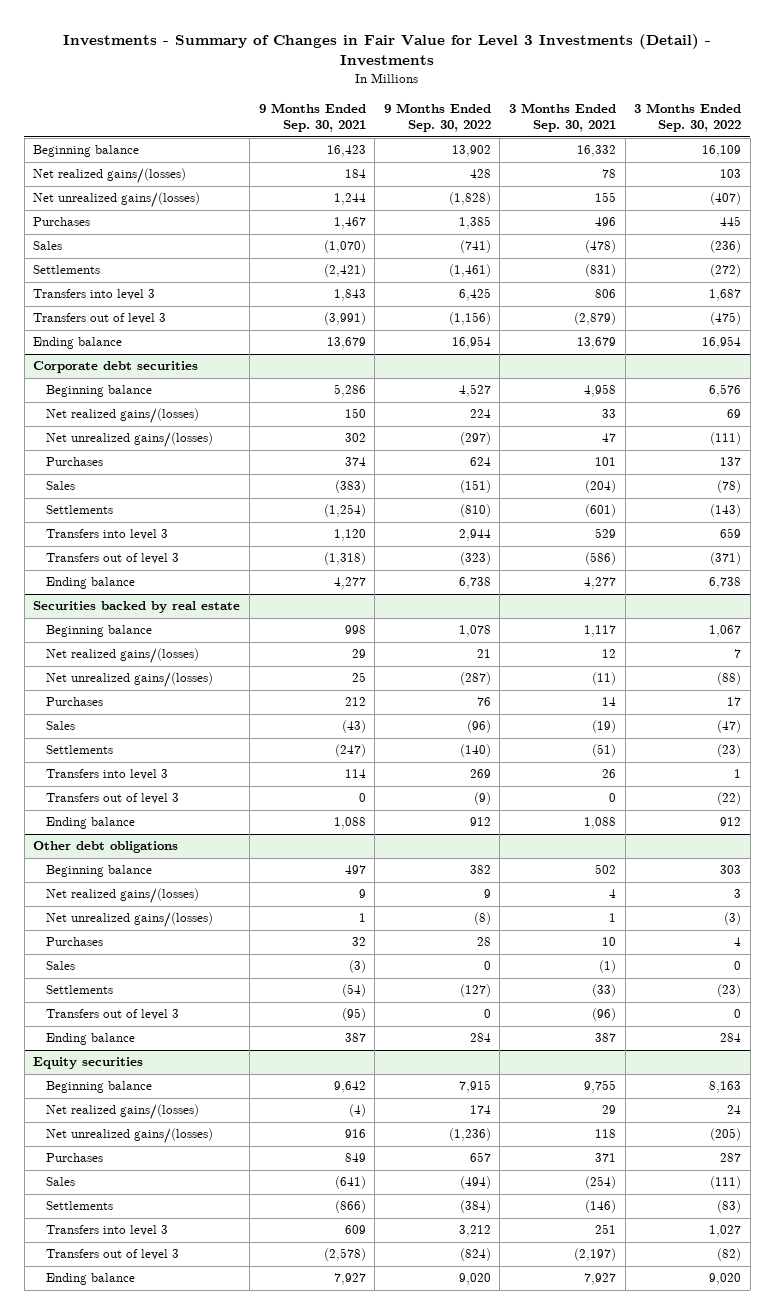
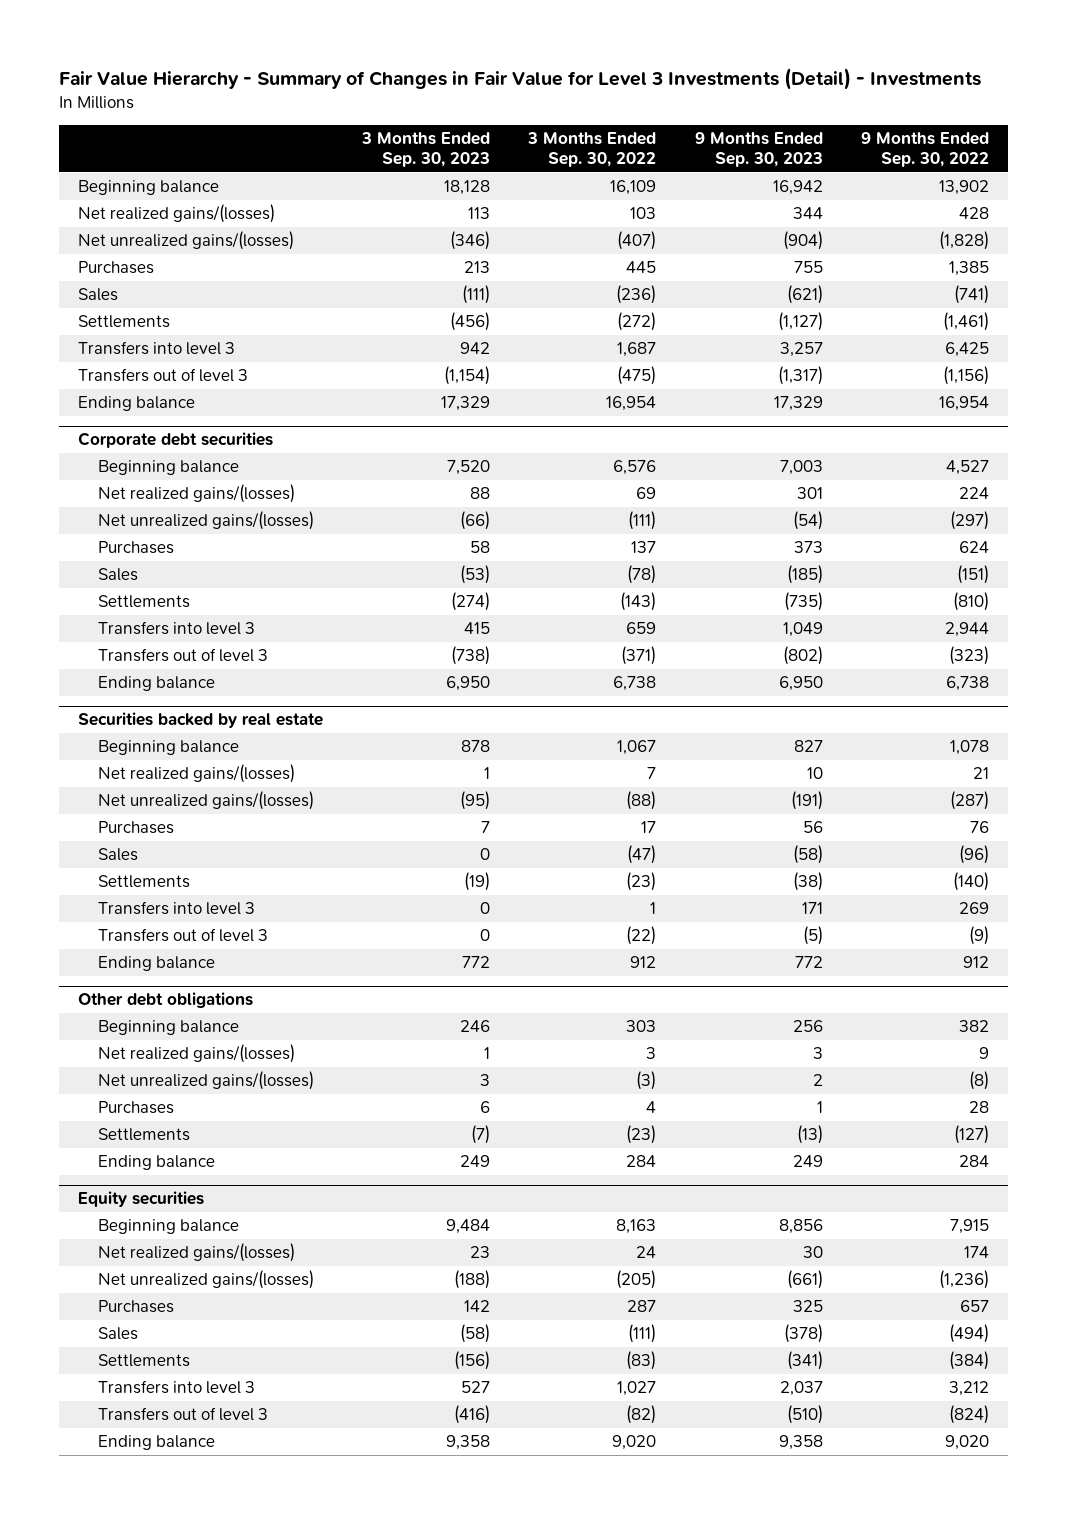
- Investments - Summary of Changes in Fair Value for Level 3 Investments (Detail) - Investments
+ Fair Value Hierarchy - Summary of Changes in Fair Value for Level 3 Investments (Detail) - Investments
- | 9 Months Ended Sep. 30, 2021 | 9 Months Ended Sep. 30, 2022 | 3 Months Ended Sep. 30, 2021 | 3 Months Ended Sep. 30, 2022
+ | 3 Months Ended Sep. 30, 2023 | 3 Months Ended Sep. 30, 2022 | 9 Months Ended Sep. 30, 2023 | 9 Months Ended Sep. 30, 2022
@ Other debt obligations
- Sales | (3) | 0 | (1) | 0
- Transfers out of level 3 | (95) | 0 | (96) | 0

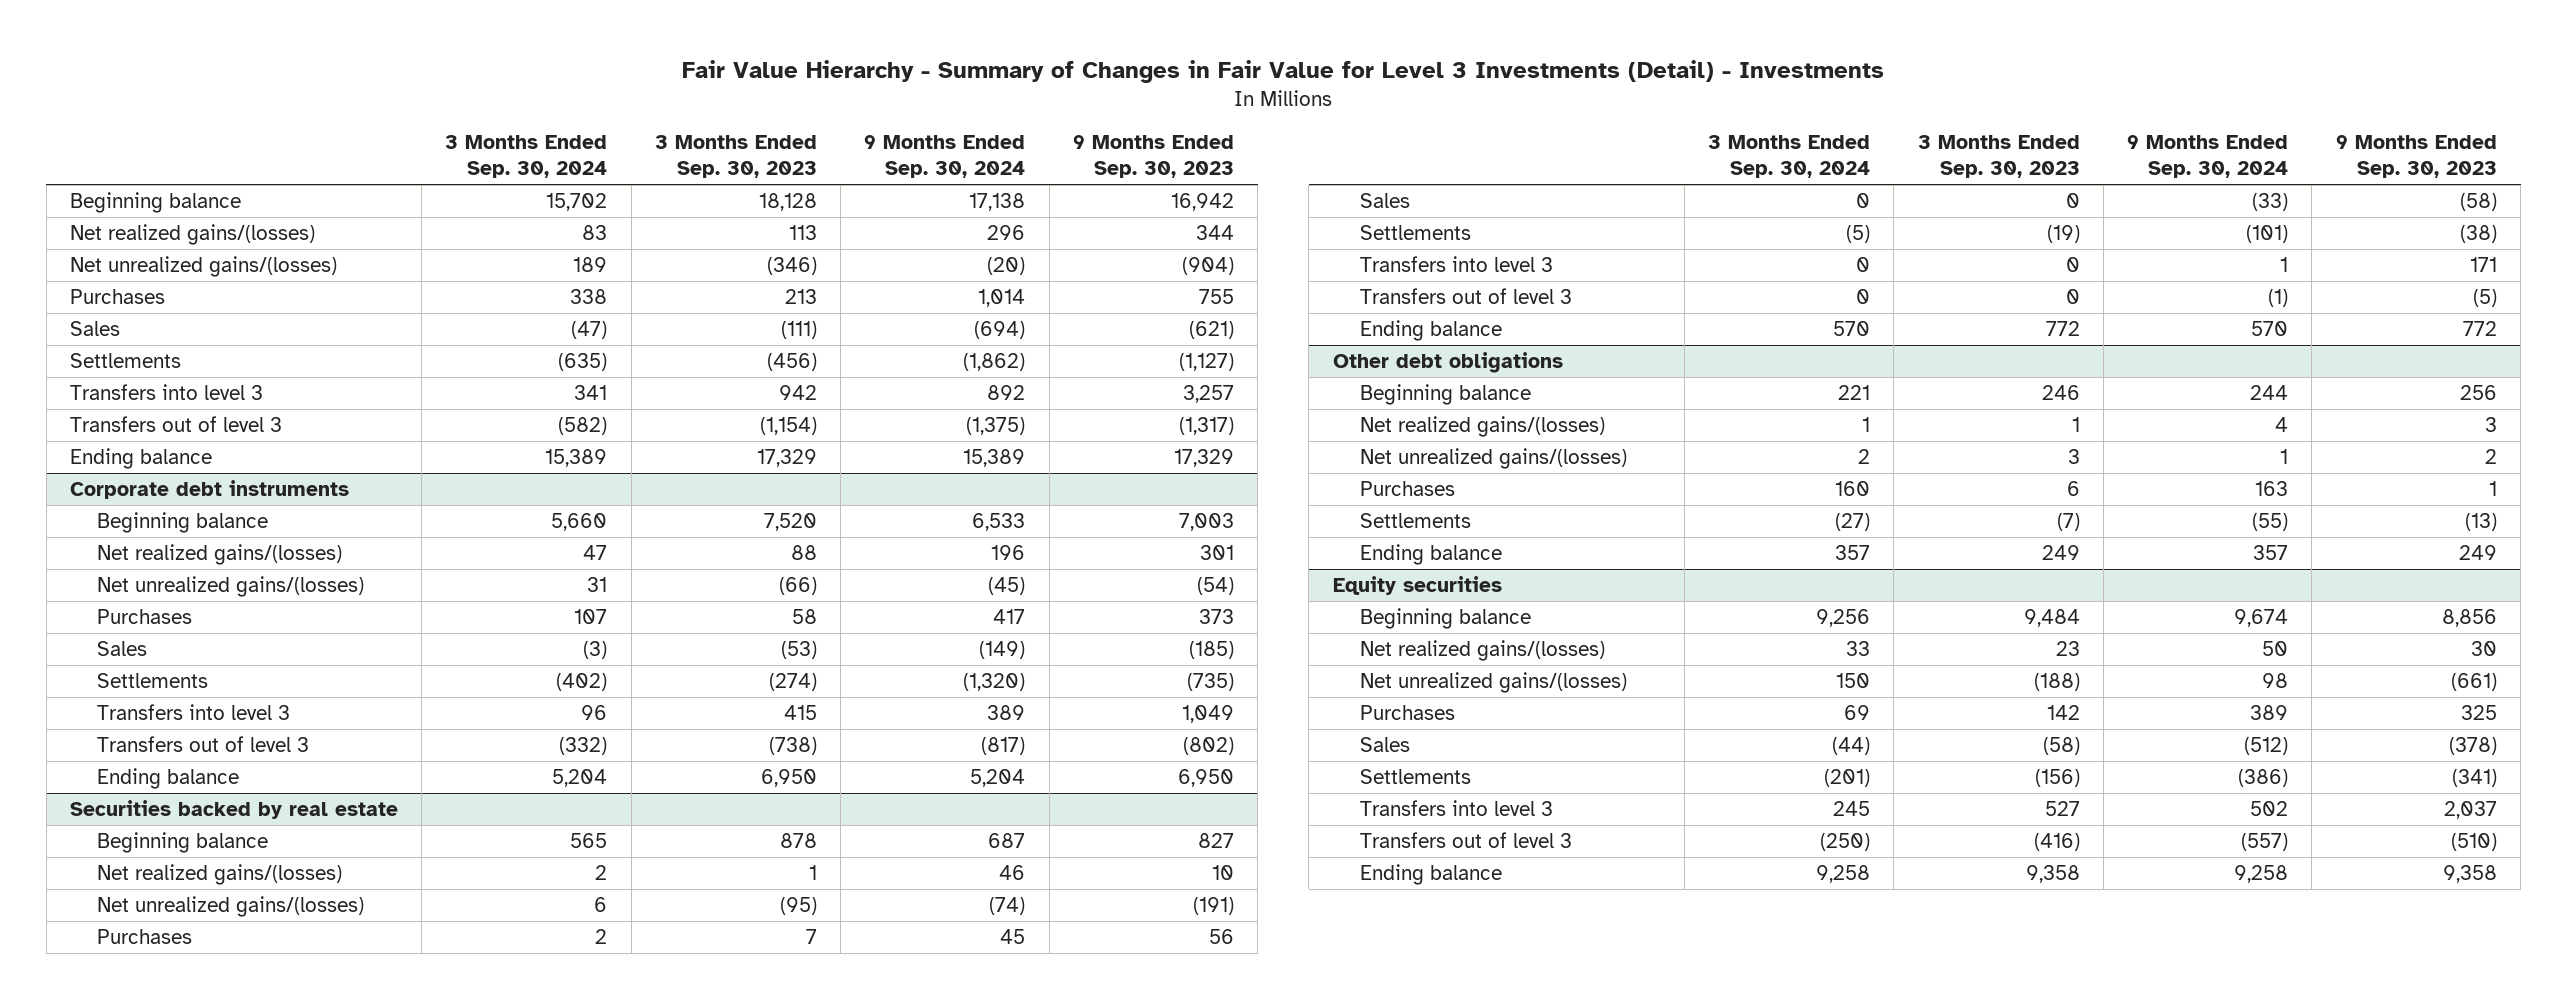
- | 3 Months Ended Sep. 30, 2023 | 3 Months Ended Sep. 30, 2022 | 9 Months Ended Sep. 30, 2023 | 9 Months Ended Sep. 30, 2022
+ | 3 Months Ended Sep. 30, 2024 | 3 Months Ended Sep. 30, 2023 | 9 Months Ended Sep. 30, 2024 | 9 Months Ended Sep. 30, 2023
- Corporate debt securities
+ Corporate debt instruments

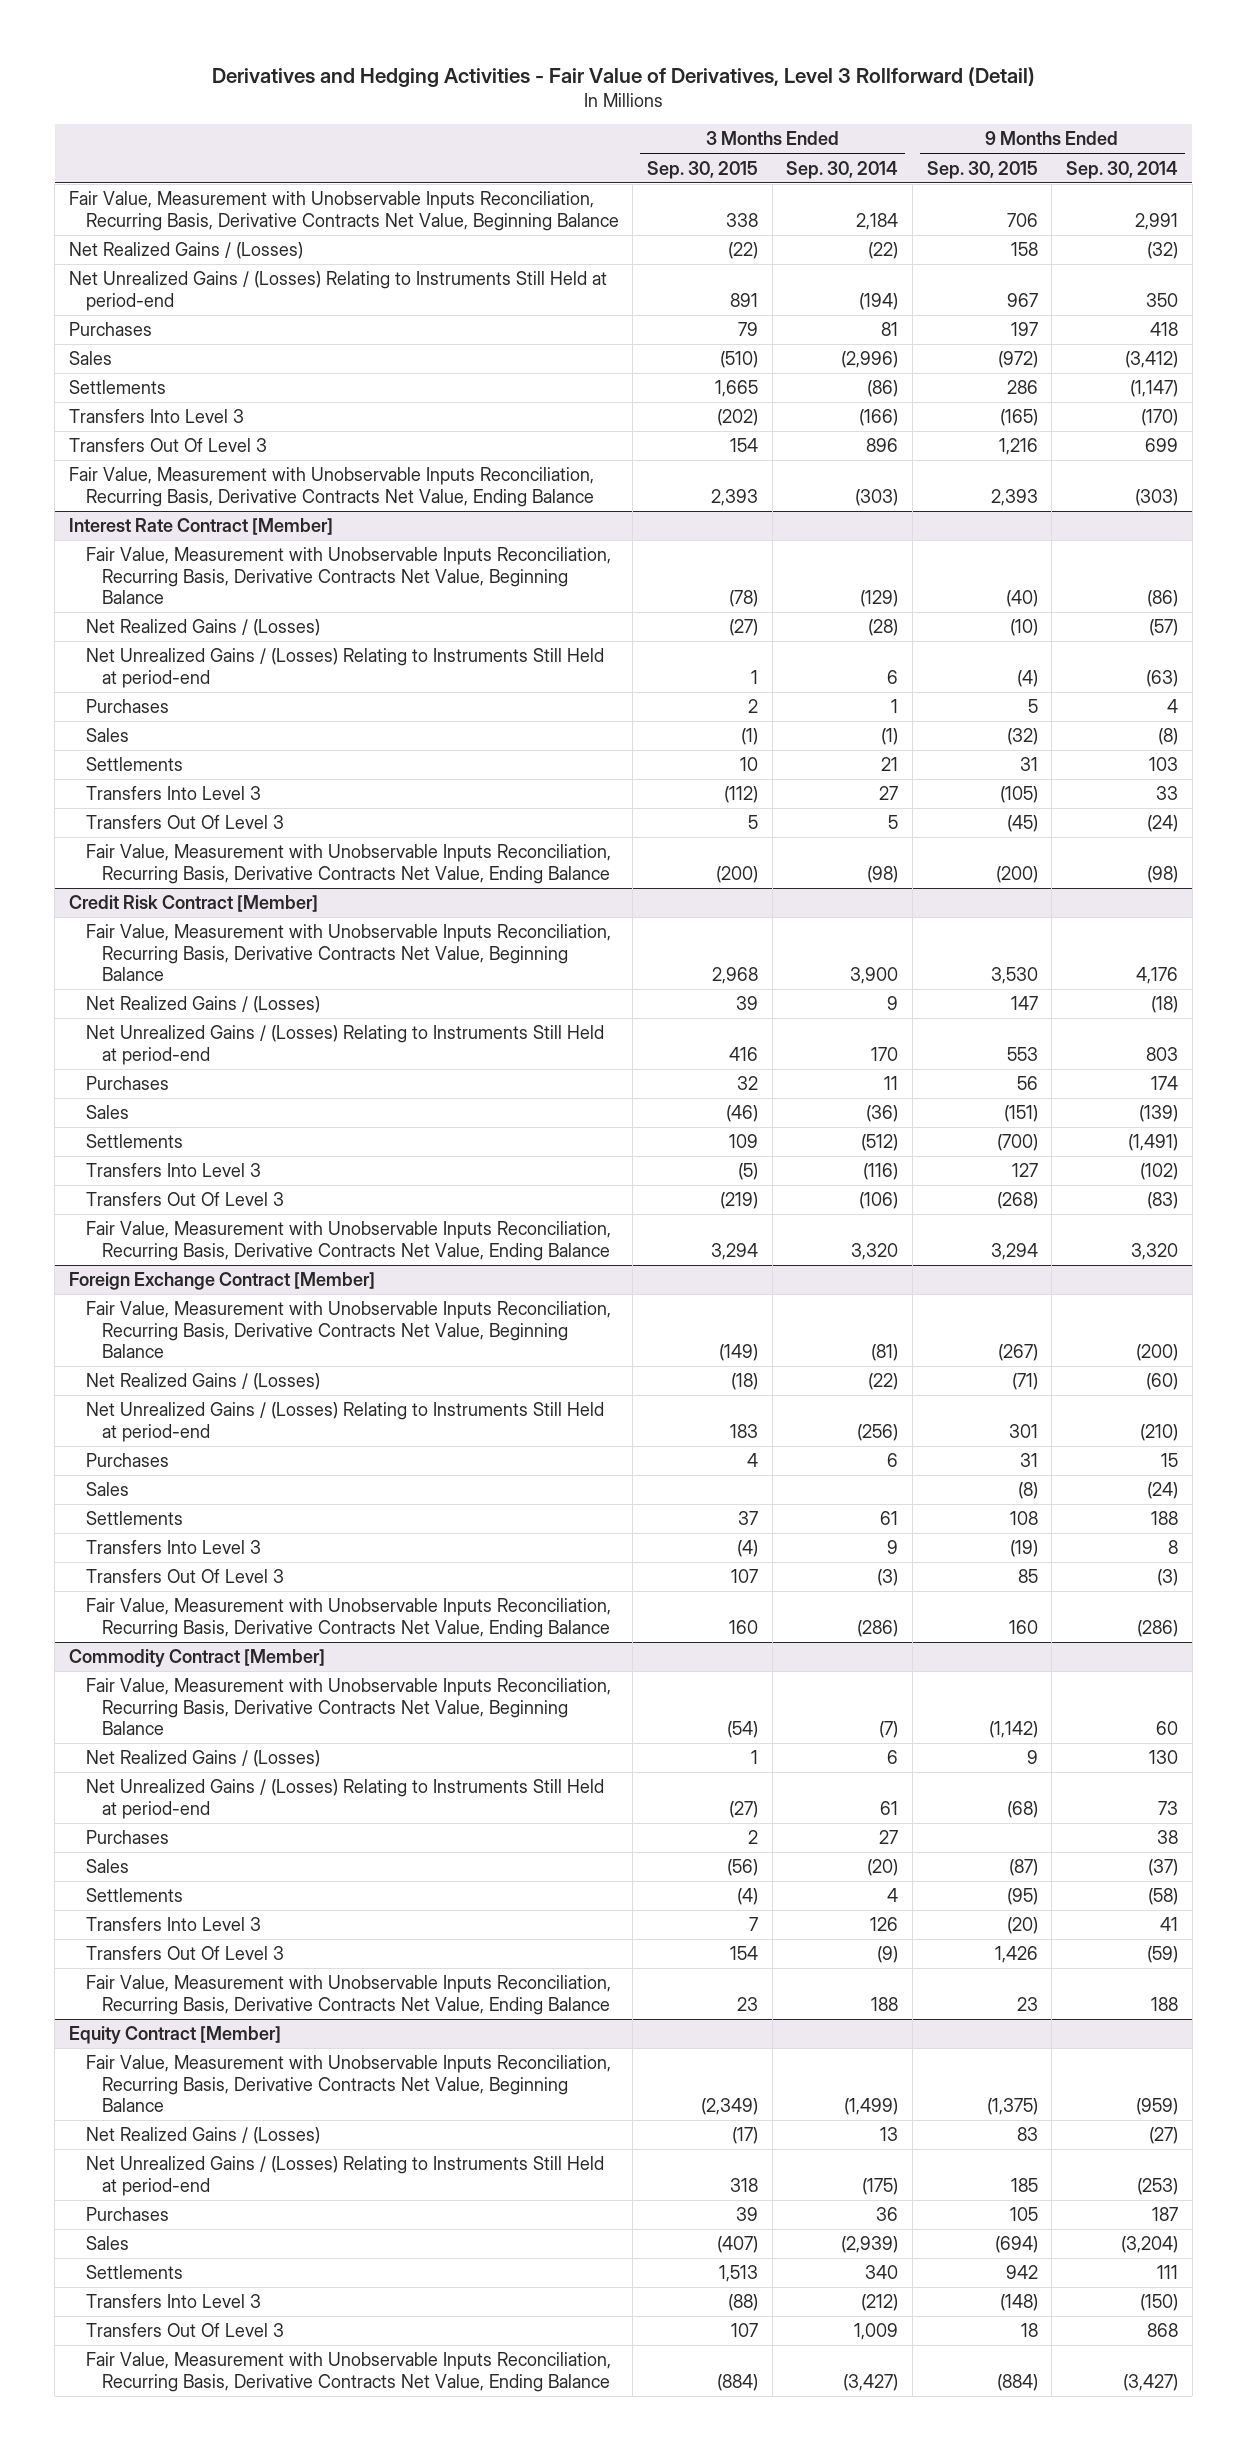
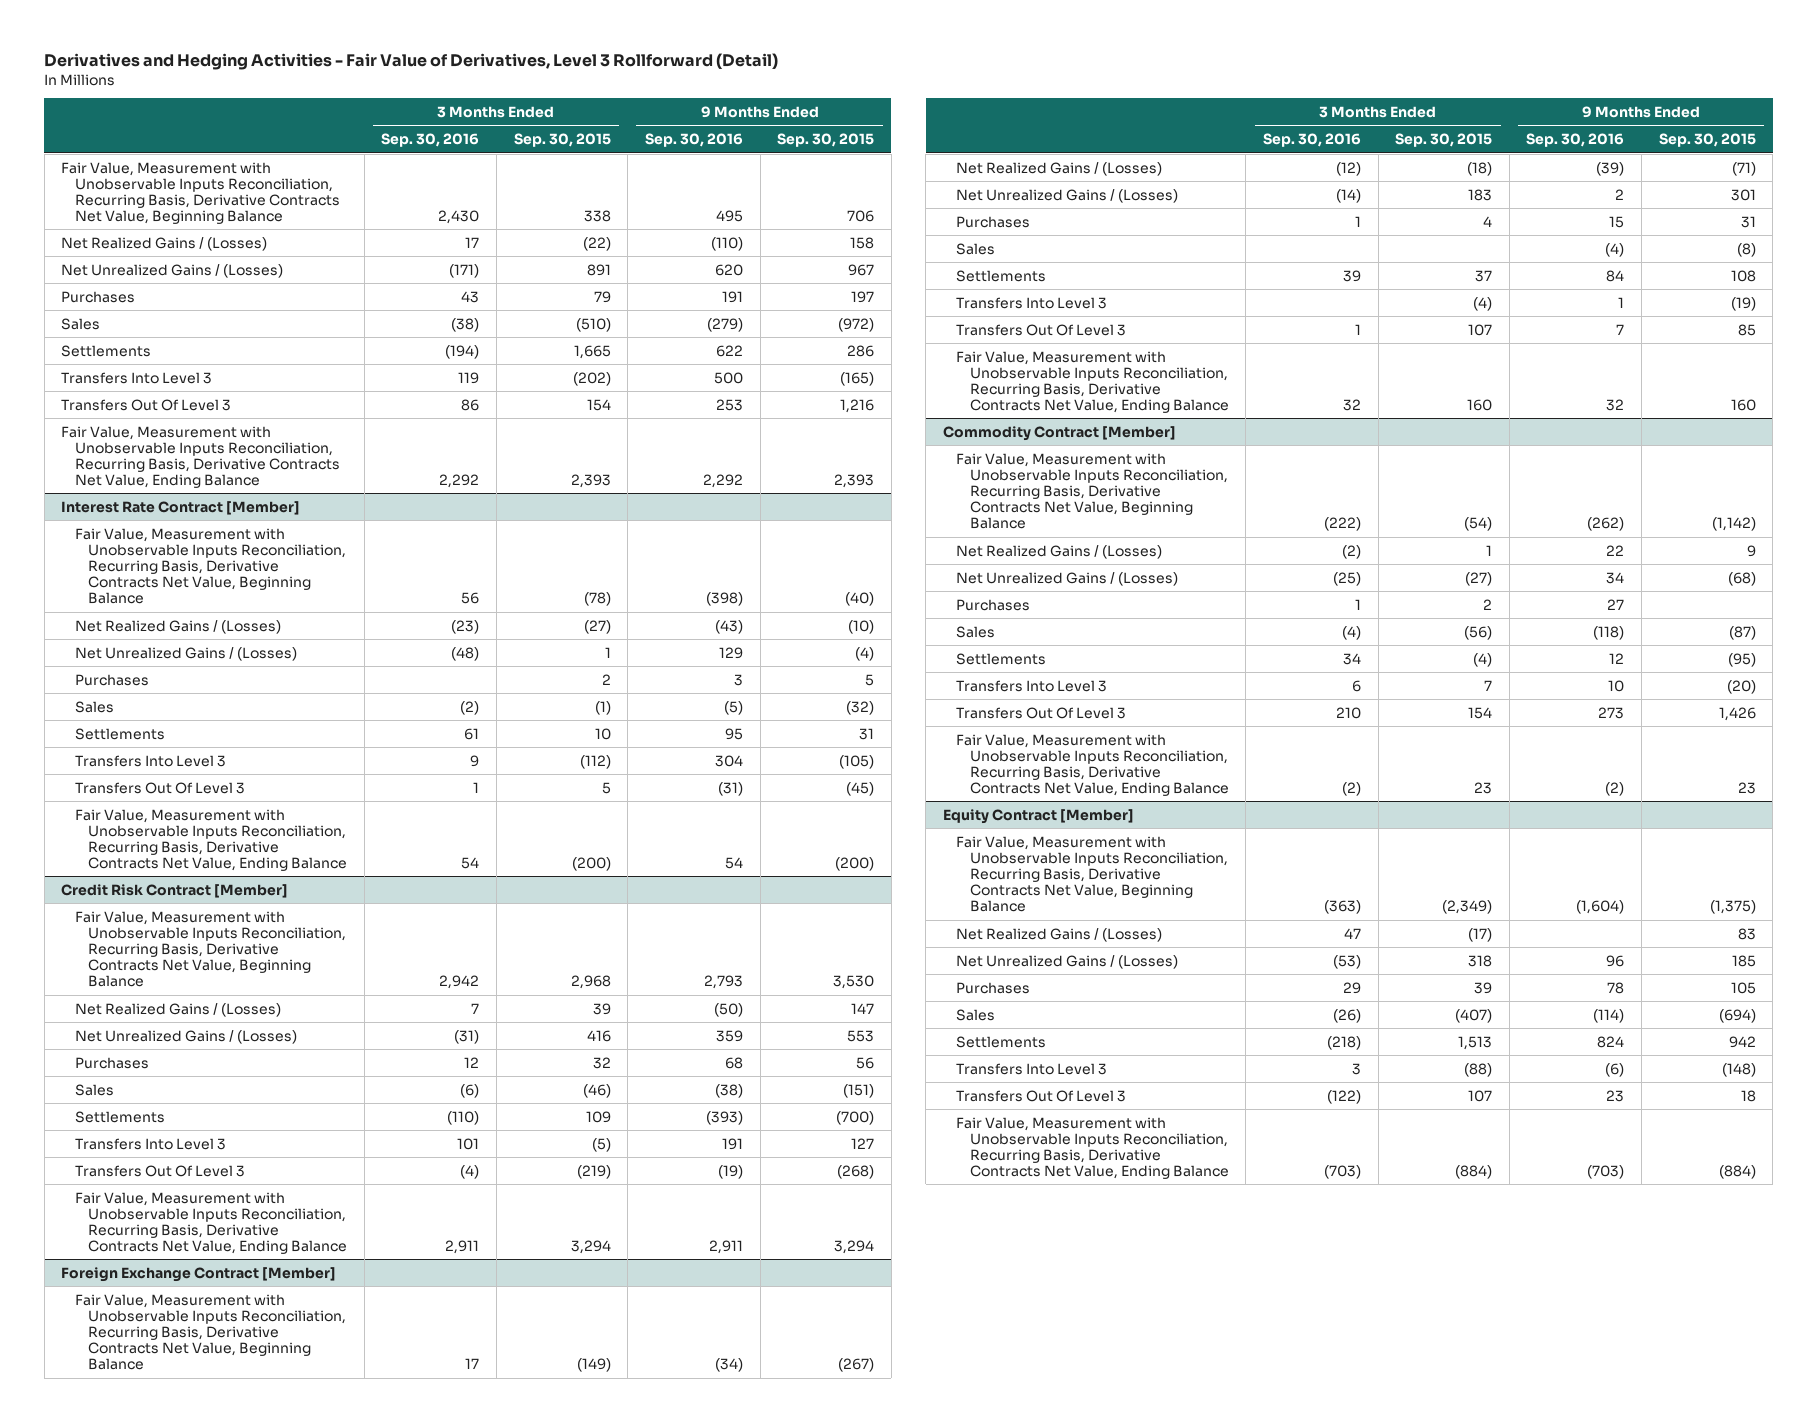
- | 3 Months Ended Sep. 30, 2015 | 3 Months Ended Sep. 30, 2014 | 9 Months Ended Sep. 30, 2015 | 9 Months Ended Sep. 30, 2014
+ | 3 Months Ended Sep. 30, 2016 | 3 Months Ended Sep. 30, 2015 | 9 Months Ended Sep. 30, 2016 | 9 Months Ended Sep. 30, 2015
- Net Unrealized Gains / (Losses) Relating to Instruments Still Held at period-end | 891 | (194) | 967 | 350
+ Net Unrealized Gains / (Losses) | (171) | 891 | 620 | 967
@ Interest Rate Contract [Member]
- Net Unrealized Gains / (Losses) Relating to Instruments Still Held at period-end | 1 | 6 | (4) | (63)
+ Net Unrealized Gains / (Losses) | (48) | 1 | 129 | (4)
@ Credit Risk Contract [Member]
- Net Unrealized Gains / (Losses) Relating to Instruments Still Held at period-end | 416 | 170 | 553 | 803
+ Net Unrealized Gains / (Losses) | (31) | 416 | 359 | 553
@ Foreign Exchange Contract [Member]
- Net Unrealized Gains / (Losses) Relating to Instruments Still Held at period-end | 183 | (256) | 301 | (210)
+ Net Unrealized Gains / (Losses) | (14) | 183 | 2 | 301
@ Commodity Contract [Member]
- Net Unrealized Gains / (Losses) Relating to Instruments Still Held at period-end | (27) | 61 | (68) | 73
+ Net Unrealized Gains / (Losses) | (25) | (27) | 34 | (68)
@ Equity Contract [Member]
- Net Unrealized Gains / (Losses) Relating to Instruments Still Held at period-end | 318 | (175) | 185 | (253)
+ Net Unrealized Gains / (Losses) | (53) | 318 | 96 | 185

